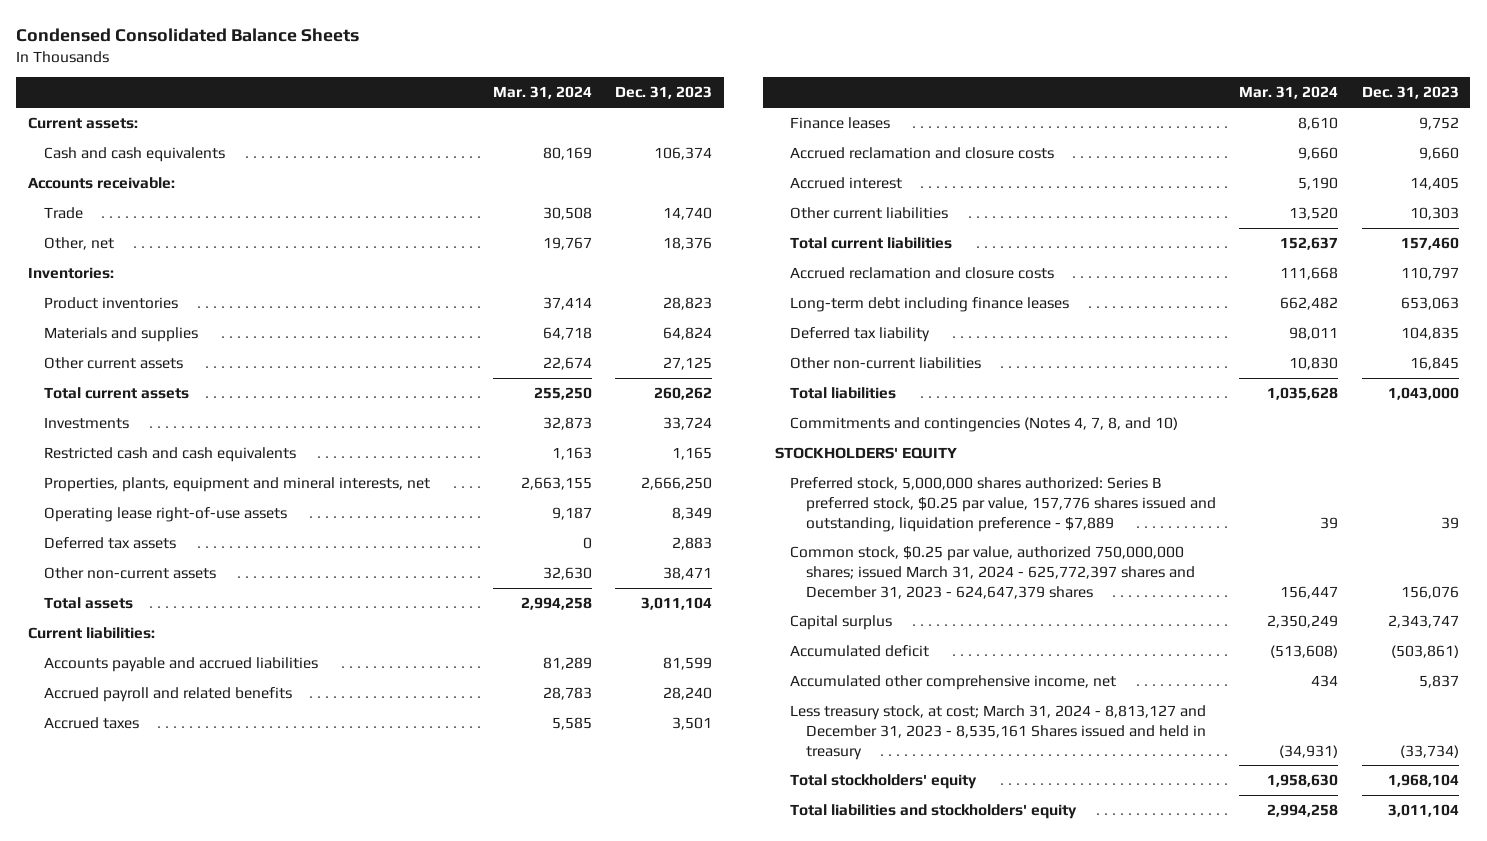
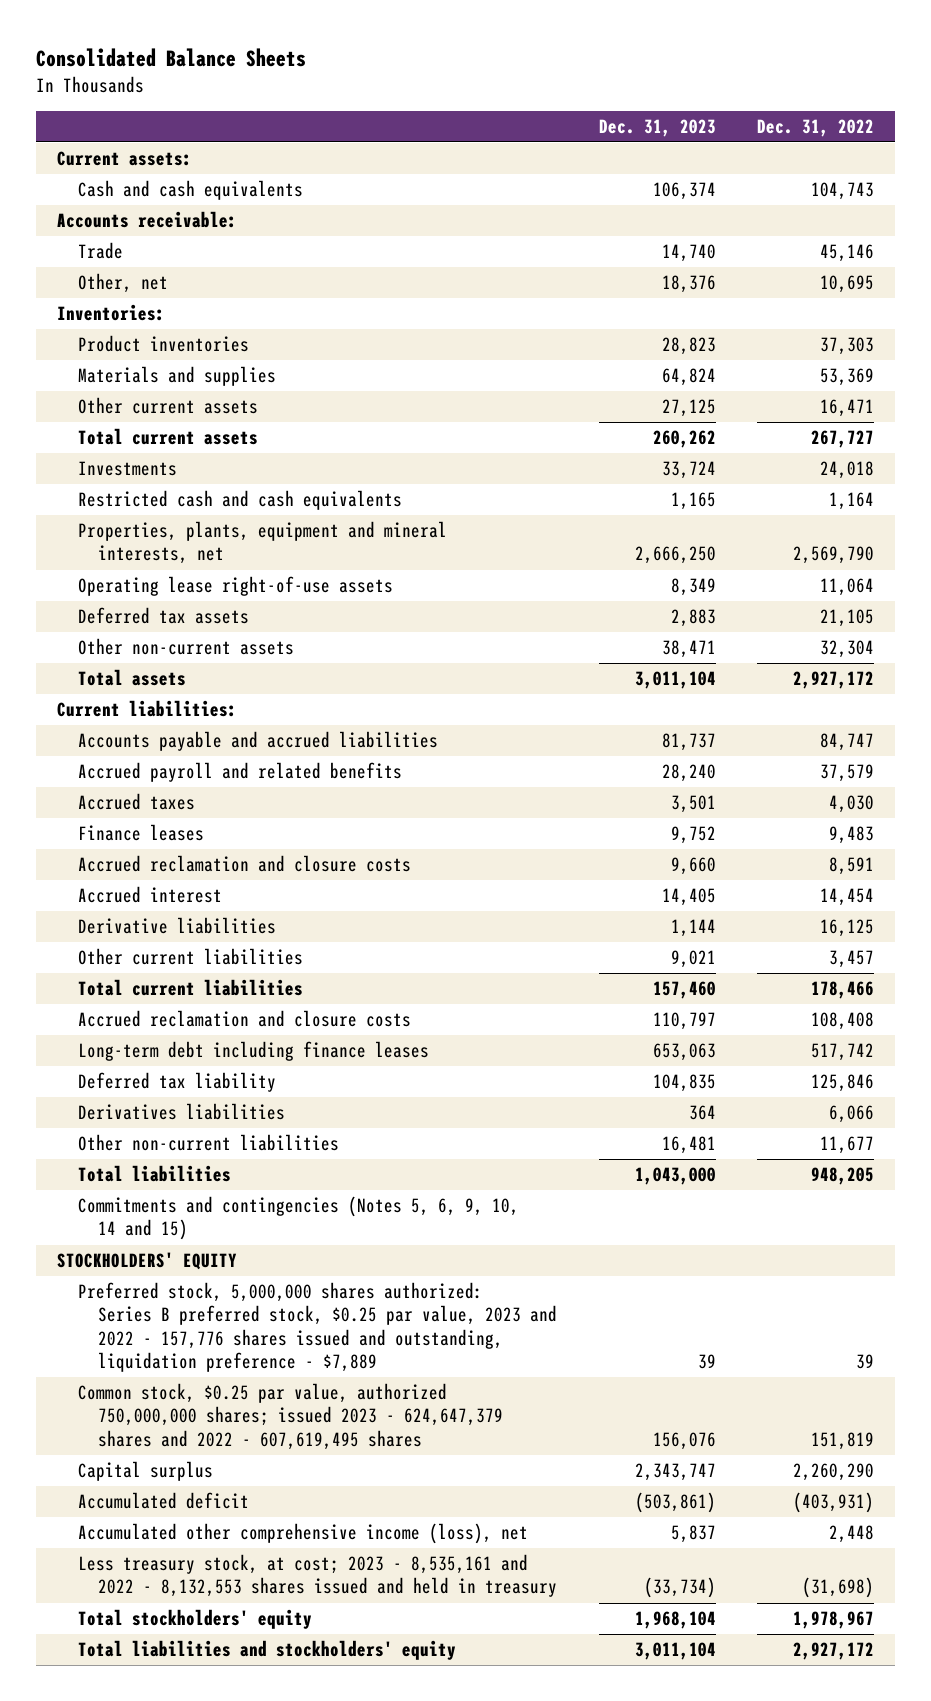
- Condensed Consolidated Balance Sheets
+ Consolidated Balance Sheets
- | Mar. 31, 2024 | Dec. 31, 2023
+ | Dec. 31, 2023 | Dec. 31, 2022
- Accounts payable and accrued liabilities | 81,289 | 81,599
+ Accounts payable and accrued liabilities | 81,737 | 84,747
- Other current liabilities | 13,520 | 10,303
+ Derivative liabilities | 1,144 | 16,125
+ Other current liabilities | 9,021 | 3,457
- Other non-current liabilities | 10,830 | 16,845
+ Derivatives liabilities | 364 | 6,066
+ Other non-current liabilities | 16,481 | 11,677
- Commitments and contingencies (Notes 4, 7, 8, and 10)
+ Commitments and contingencies (Notes 5, 6, 9, 10, 14 and 15)
- Preferred stock, 5,000,000 shares authorized: Series B preferred stock, $0.25 par value, 157,776 shares issued and outstanding, liquidation preference - $7,889 | 39 | 39
- Common stock, $0.25 par value, authorized 750,000,000 shares; issued March 31, 2024 - 625,772,397 shares and December 31, 2023 - 624,647,379 shares | 156,447 | 156,076
+ Preferred stock, 5,000,000 shares authorized: Series B preferred stock, $0.25 par value, 2023 and 2022 - 157,776 shares issued and outstanding, liquidation preference - $7,889 | 39 | 39
+ Common stock, $0.25 par value, authorized 750,000,000 shares; issued 2023 - 624,647,379 shares and 2022 - 607,619,495 shares | 156,076 | 151,819
- Accumulated other comprehensive income, net | 434 | 5,837
- Less treasury stock, at cost; March 31, 2024 - 8,813,127 and December 31, 2023 - 8,535,161 Shares issued and held in treasury | (34,931) | (33,734)
+ Accumulated other comprehensive income (loss), net | 5,837 | 2,448
+ Less treasury stock, at cost; 2023 - 8,535,161 and 2022 - 8,132,553 shares issued and held in treasury | (33,734) | (31,698)

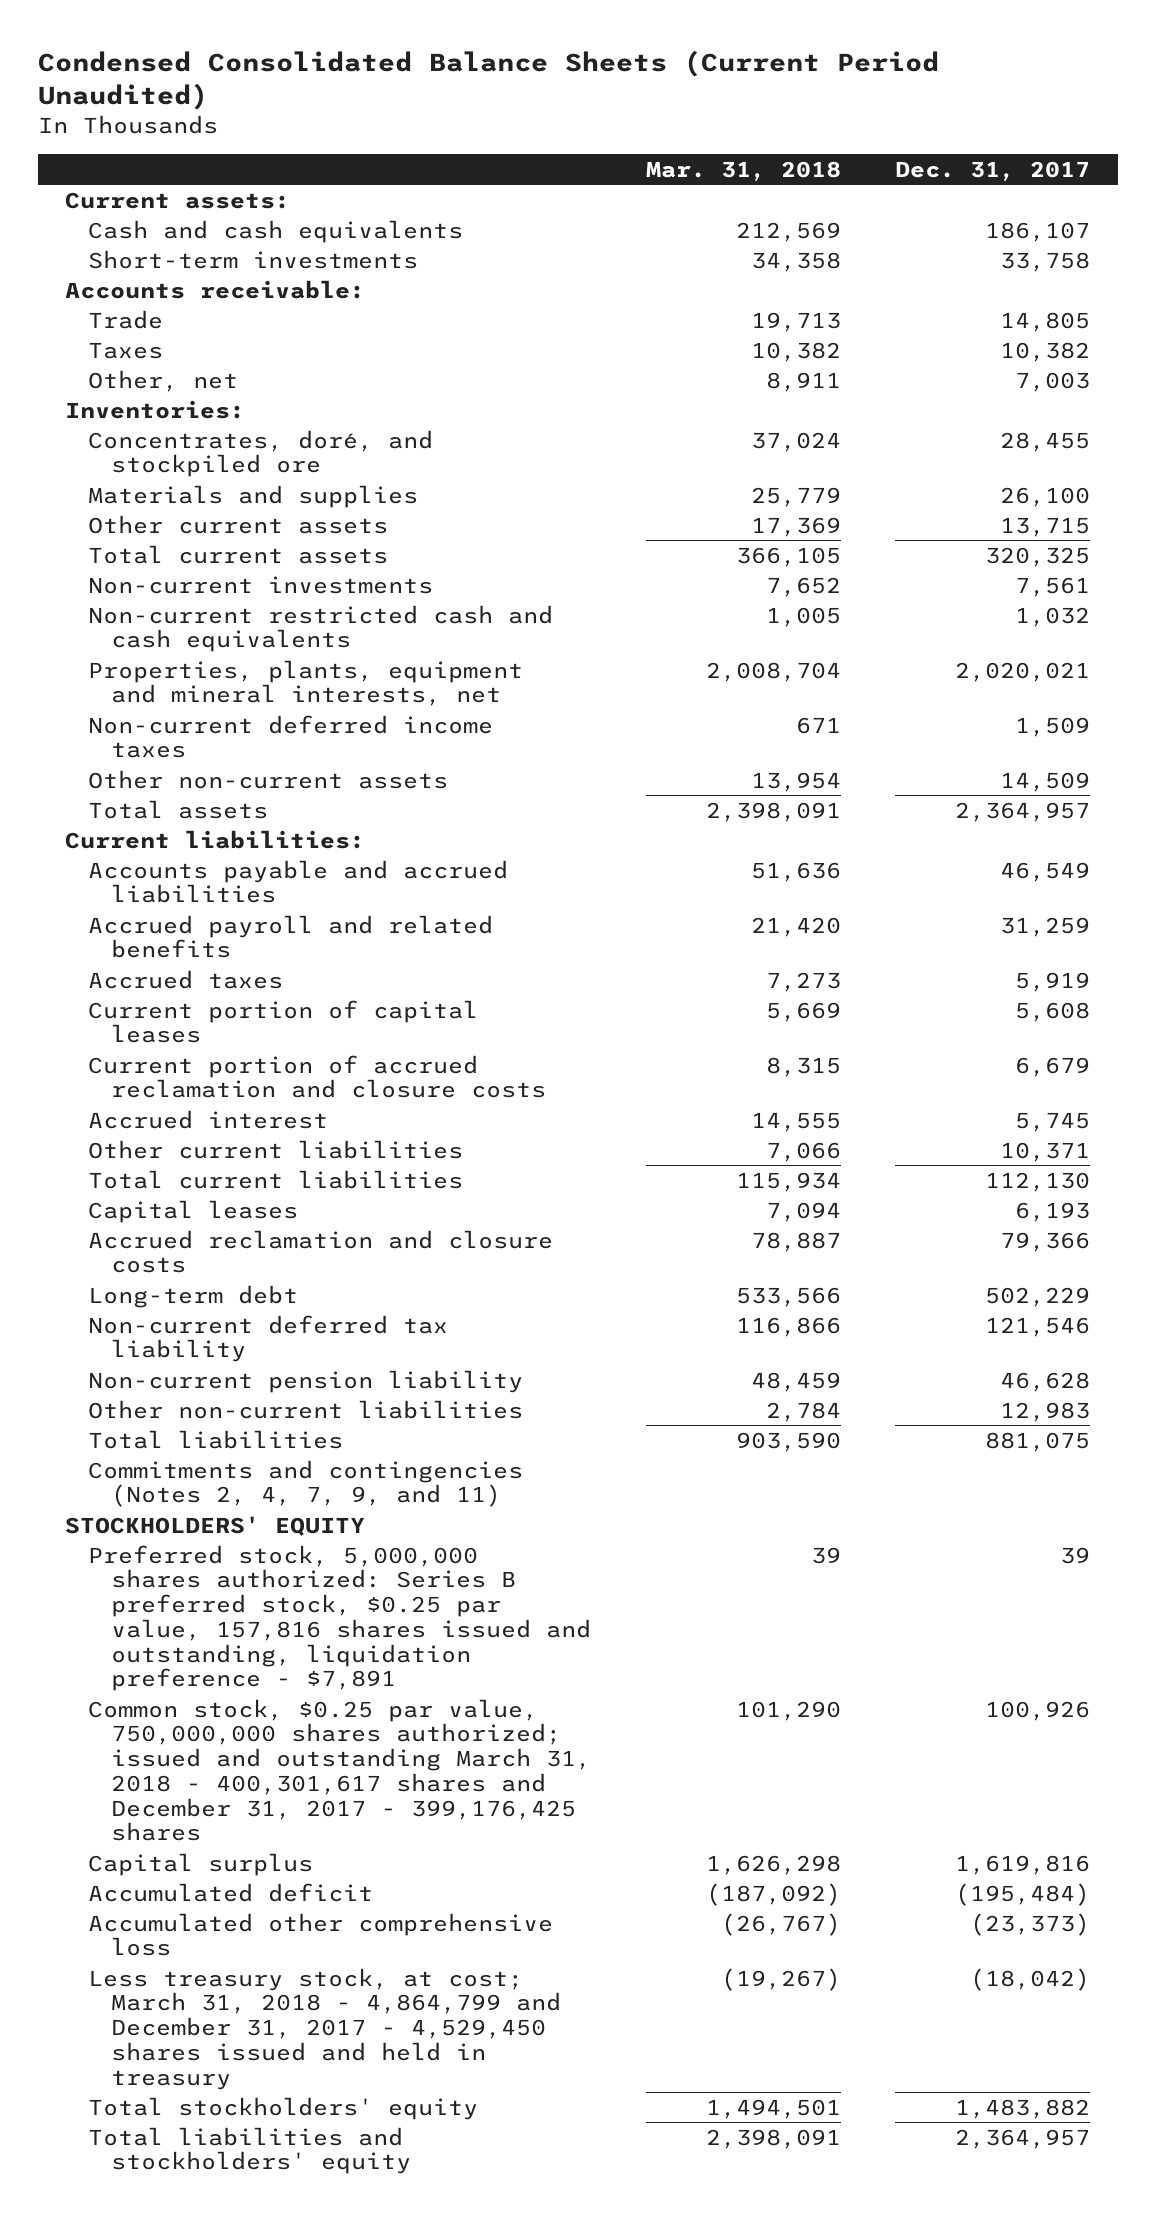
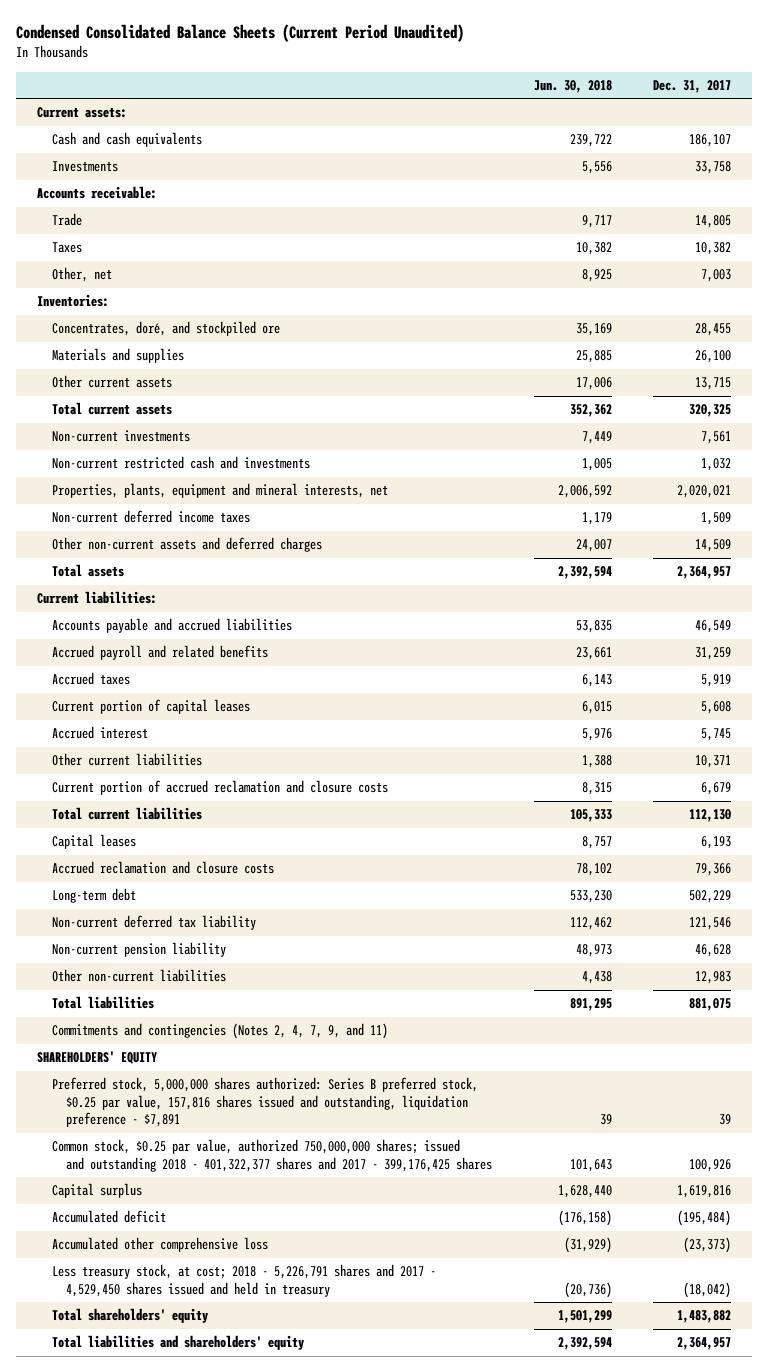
- | Mar. 31, 2018 | Dec. 31, 2017
+ | Jun. 30, 2018 | Dec. 31, 2017
- Short-term investments | 34,358 | 33,758
+ Investments | 5,556 | 33,758
- Non-current restricted cash and cash equivalents | 1,005 | 1,032
+ Non-current restricted cash and investments | 1,005 | 1,032
- Other non-current assets | 13,954 | 14,509
+ Other non-current assets and deferred charges | 24,007 | 14,509
moved down: Current portion of accrued reclamation and closure costs | 8,315 | 6,679
- STOCKHOLDERS' EQUITY
+ SHAREHOLDERS' EQUITY
- Common stock, $0.25 par value, 750,000,000 shares authorized; issued and outstanding March 31, 2018 - 400,301,617 shares and December 31, 2017 - 399,176,425 shares | 101,290 | 100,926
+ Common stock, $0.25 par value, authorized 750,000,000 shares; issued and outstanding 2018 - 401,322,377 shares and 2017 - 399,176,425 shares | 101,643 | 100,926
- Less treasury stock, at cost; March 31, 2018 - 4,864,799 and December 31, 2017 - 4,529,450 shares issued and held in treasury | (19,267) | (18,042)
- Total stockholders' equity | 1,494,501 | 1,483,882
- Total liabilities and stockholders' equity | 2,398,091 | 2,364,957
+ Less treasury stock, at cost; 2018 - 5,226,791 shares and 2017 - 4,529,450 shares issued and held in treasury | (20,736) | (18,042)
+ Total shareholders' equity | 1,501,299 | 1,483,882
+ Total liabilities and shareholders' equity | 2,392,594 | 2,364,957

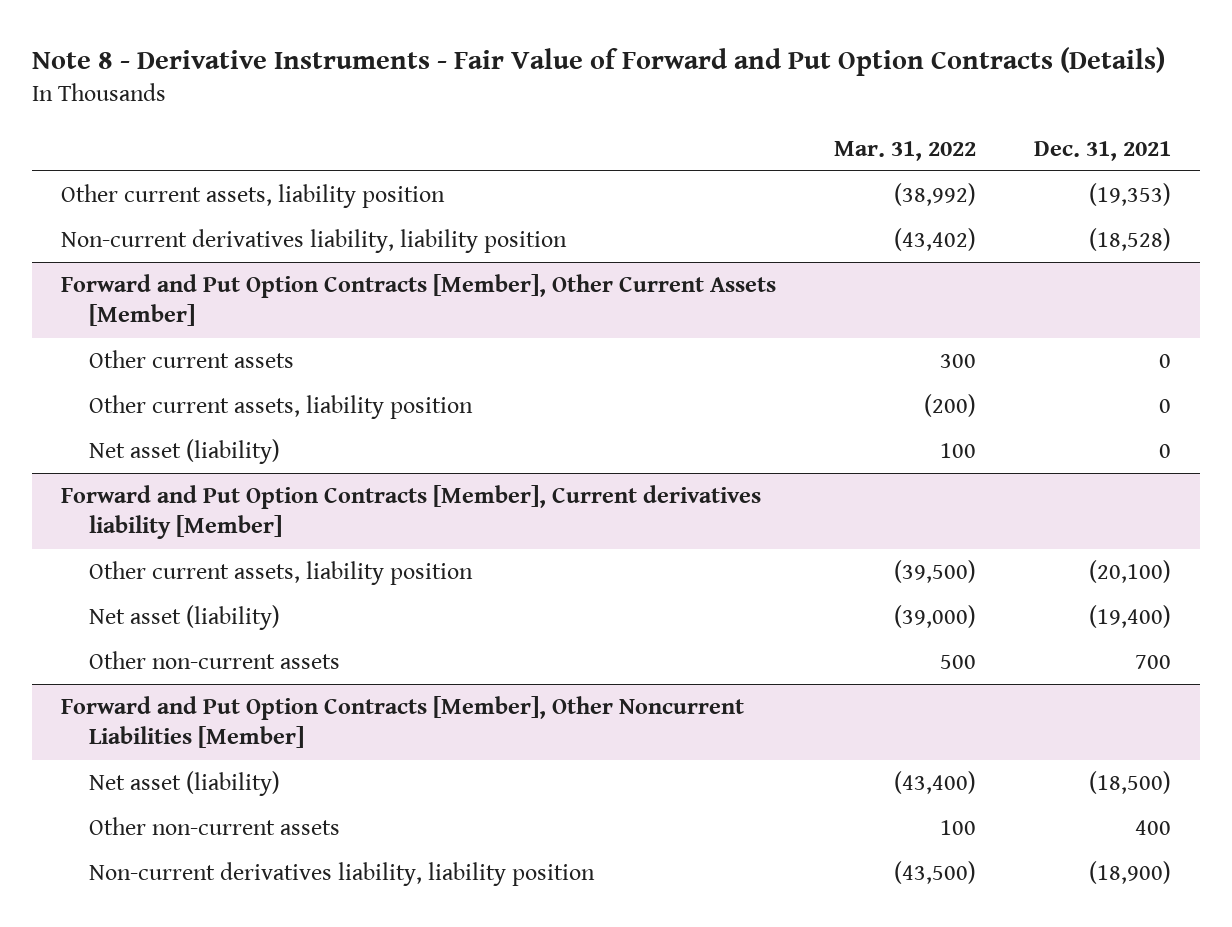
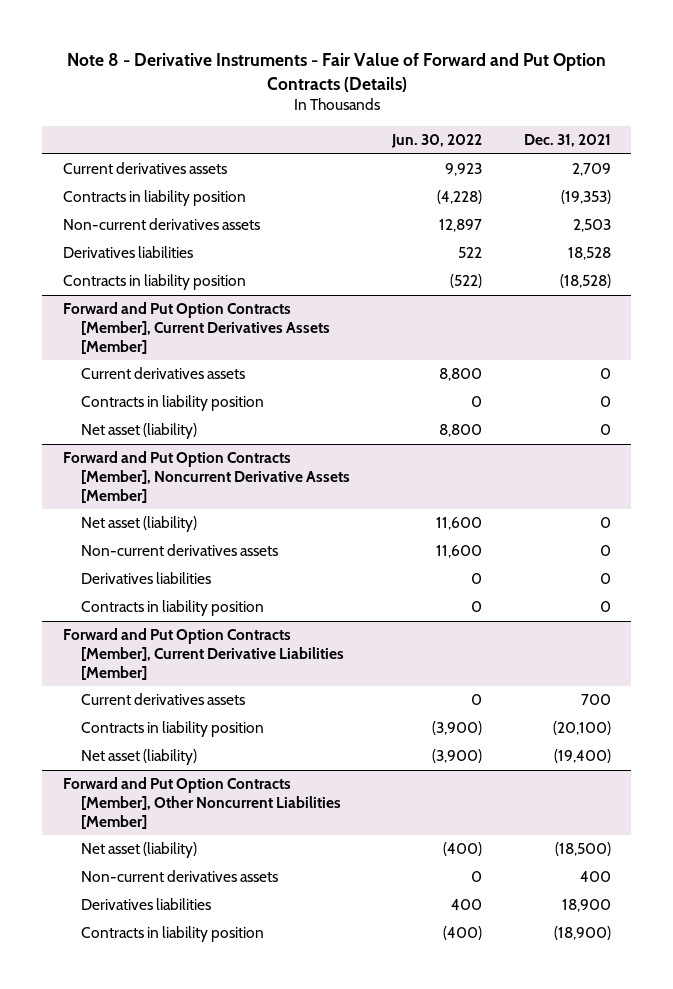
- | Mar. 31, 2022 | Dec. 31, 2021
+ | Jun. 30, 2022 | Dec. 31, 2021
- Other current assets, liability position | (38,992) | (19,353)
- Non-current derivatives liability, liability position | (43,402) | (18,528)
- Forward and Put Option Contracts [Member], Other Current Assets [Member]
- Other current assets | 300 | 0
- Other current assets, liability position | (200) | 0
+ Current derivatives assets | 9,923 | 2,709
+ Contracts in liability position | (4,228) | (19,353)
+ Non-current derivatives assets | 12,897 | 2,503
+ Derivatives liabilities | 522 | 18,528
+ Contracts in liability position | (522) | (18,528)
+ Forward and Put Option Contracts [Member], Current Derivatives Assets [Member]
+ Current derivatives assets | 8,800 | 0
+ Contracts in liability position | 0 | 0
- Forward and Put Option Contracts [Member], Current derivatives liability [Member]
- Other current assets, liability position | (39,500) | (20,100)
+ Forward and Put Option Contracts [Member], Noncurrent Derivative Assets [Member]
+ Net asset (liability) | 11,600 | 0
+ Non-current derivatives assets | 11,600 | 0
+ Derivatives liabilities | 0 | 0
+ Contracts in liability position | 0 | 0
+ Forward and Put Option Contracts [Member], Current Derivative Liabilities [Member]
+ Current derivatives assets | 0 | 700
+ Contracts in liability position | (3,900) | (20,100)
- Other non-current assets | 500 | 700
@ Forward and Put Option Contracts [Member], Other Noncurrent Liabilities [Member]
- Other non-current assets | 100 | 400
- Non-current derivatives liability, liability position | (43,500) | (18,900)
+ Non-current derivatives assets | 0 | 400
+ Derivatives liabilities | 400 | 18,900
+ Contracts in liability position | (400) | (18,900)

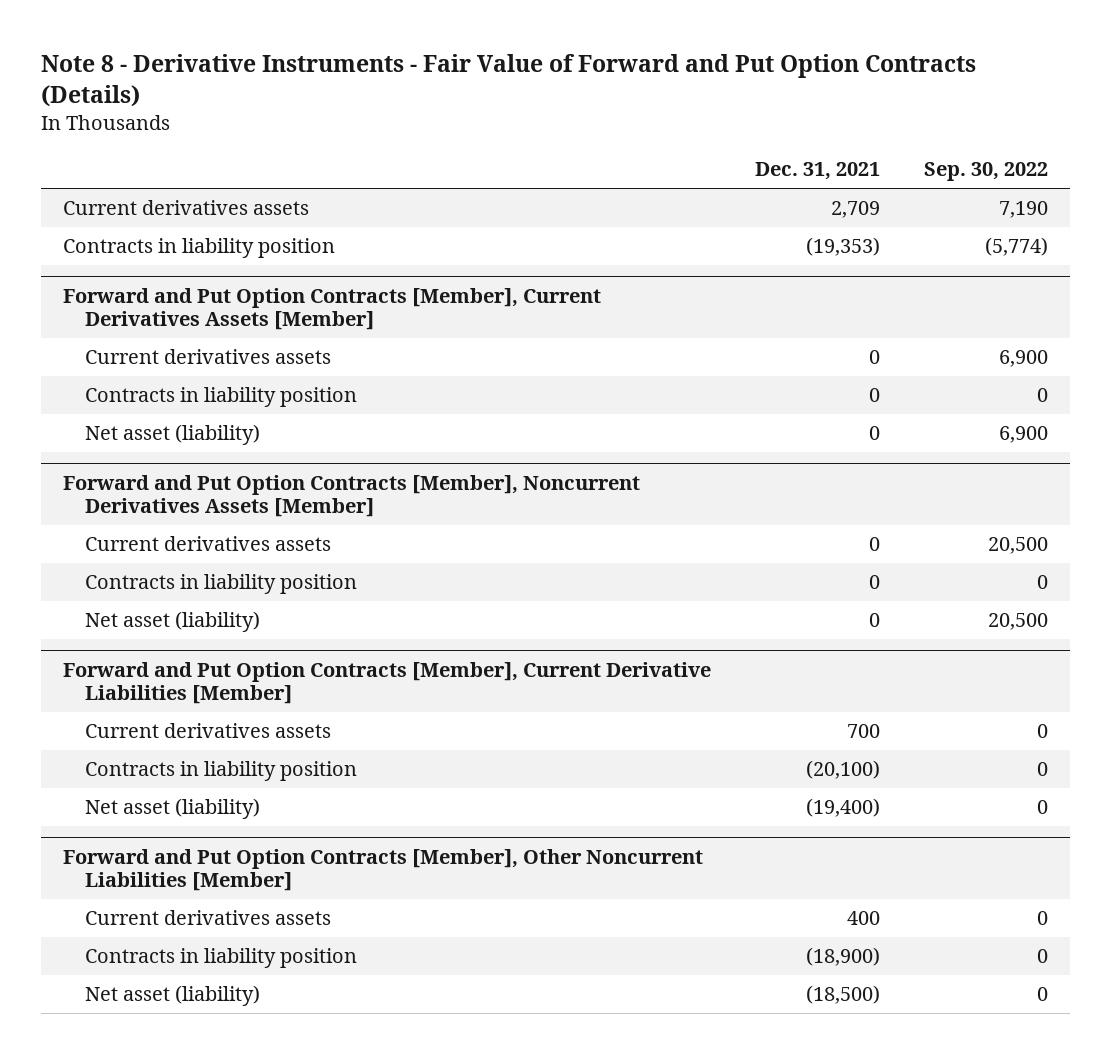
- | Jun. 30, 2022 | Dec. 31, 2021
+ | Dec. 31, 2021 | Sep. 30, 2022
- Non-current derivatives assets | 12,897 | 2,503
- Derivatives liabilities | 522 | 18,528
- Contracts in liability position | (522) | (18,528)
- Forward and Put Option Contracts [Member], Noncurrent Derivative Assets [Member]
- Net asset (liability) | 11,600 | 0
- Non-current derivatives assets | 11,600 | 0
- Derivatives liabilities | 0 | 0
+ Forward and Put Option Contracts [Member], Noncurrent Derivatives Assets [Member]
+ Current derivatives assets | 0 | 20,500
+ Net asset (liability) | 0 | 20,500
@ Forward and Put Option Contracts [Member], Other Noncurrent Liabilities [Member]
- Non-current derivatives assets | 0 | 400
- Derivatives liabilities | 400 | 18,900
+ Current derivatives assets | 400 | 0
moved down: Net asset (liability) | (18,500) | 0

